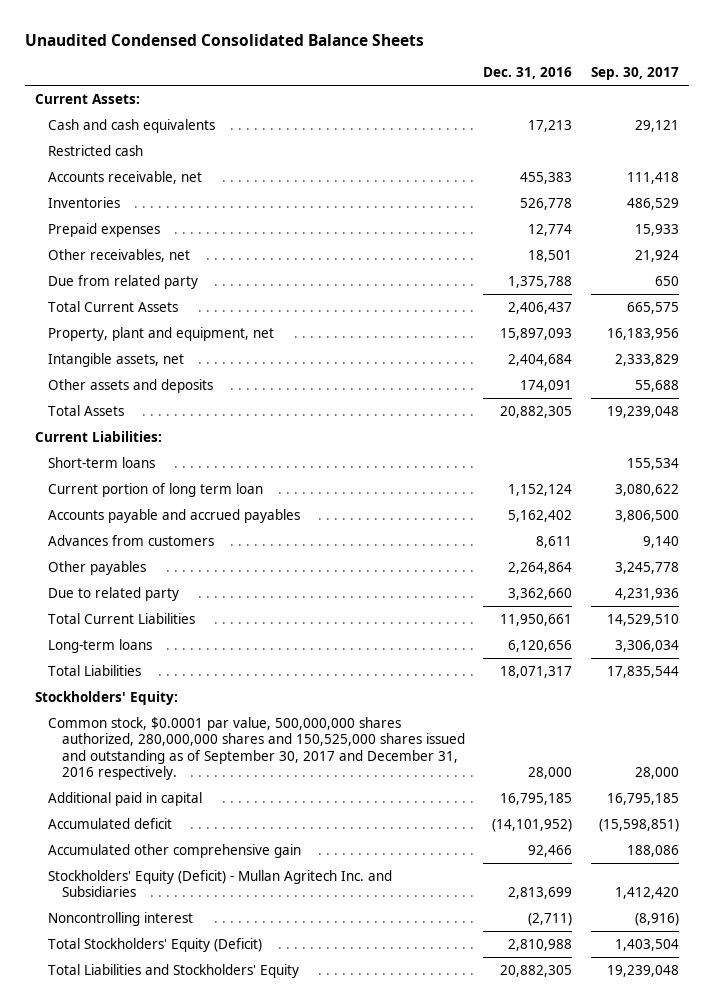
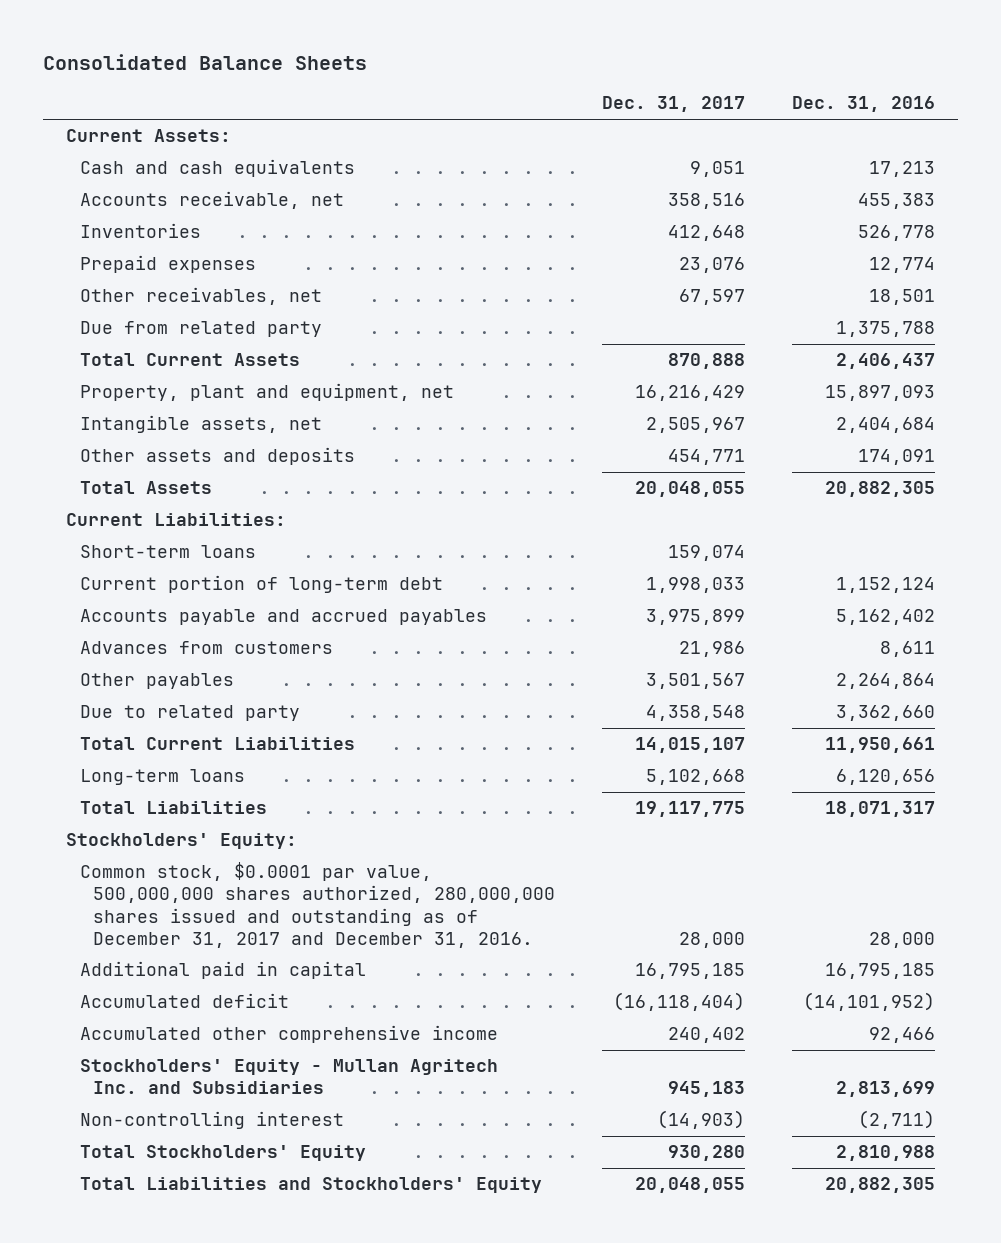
- Unaudited Condensed Consolidated Balance Sheets
+ Consolidated Balance Sheets
- | Dec. 31, 2016 | Sep. 30, 2017
+ | Dec. 31, 2017 | Dec. 31, 2016
- Restricted cash
- Current portion of long term loan | 1,152,124 | 3,080,622
+ Current portion of long-term debt | 1,998,033 | 1,152,124
- Common stock, $0.0001 par value, 500,000,000 shares authorized, 280,000,000 shares and 150,525,000 shares issued and outstanding as of September 30, 2017 and December 31, 2016 respectively. | 28,000 | 28,000
+ Common stock, $0.0001 par value, 500,000,000 shares authorized, 280,000,000 shares issued and outstanding as of December 31, 2017 and December 31, 2016. | 28,000 | 28,000
- Accumulated other comprehensive gain | 92,466 | 188,086
- Stockholders' Equity (Deficit) - Mullan Agritech Inc. and Subsidiaries | 2,813,699 | 1,412,420
- Noncontrolling interest | (2,711) | (8,916)
- Total Stockholders' Equity (Deficit) | 2,810,988 | 1,403,504
+ Accumulated other comprehensive income | 240,402 | 92,466
+ Stockholders' Equity - Mullan Agritech Inc. and Subsidiaries | 945,183 | 2,813,699
+ Non-controlling interest | (14,903) | (2,711)
+ Total Stockholders' Equity | 930,280 | 2,810,988

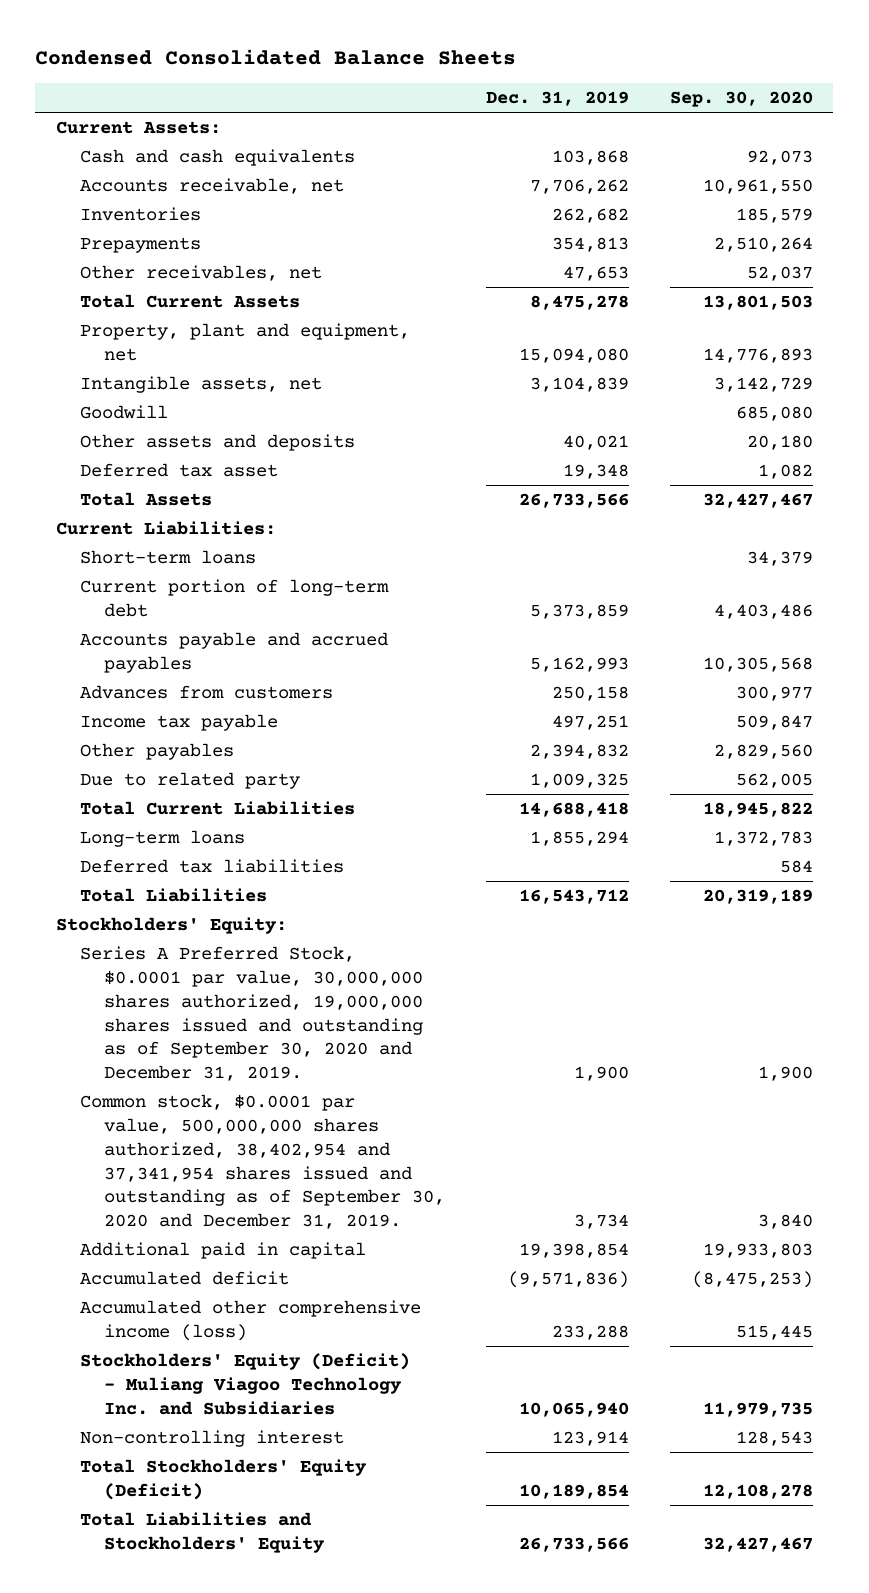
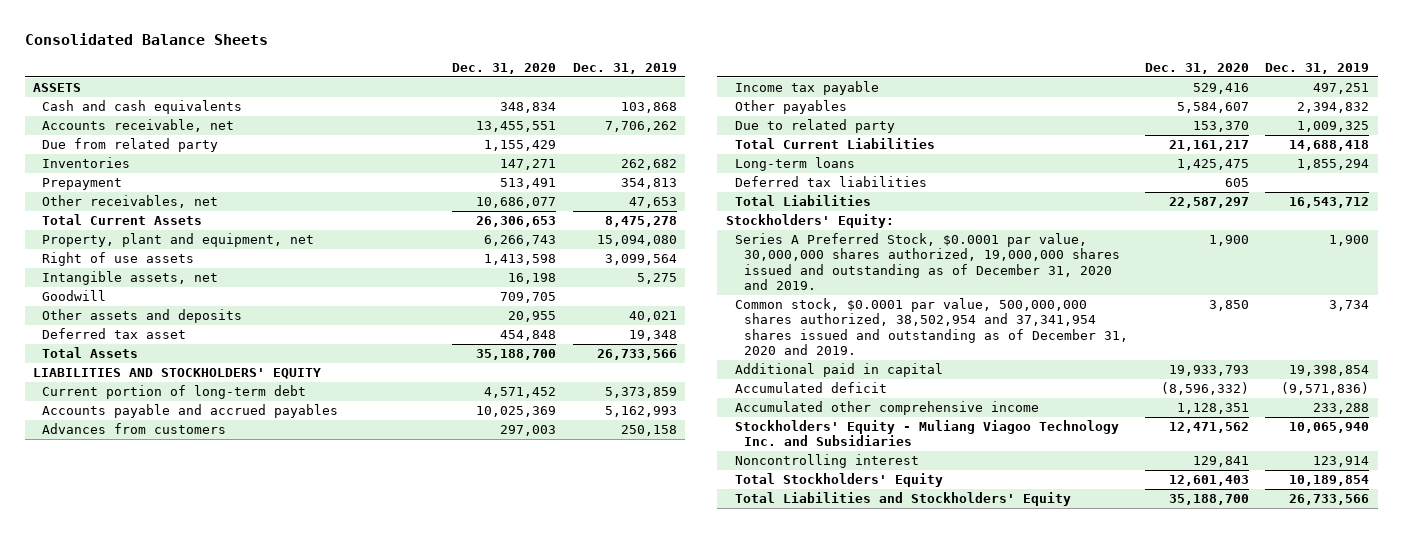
- Condensed Consolidated Balance Sheets
+ Consolidated Balance Sheets
- | Dec. 31, 2019 | Sep. 30, 2020
+ | Dec. 31, 2020 | Dec. 31, 2019
- Current Assets:
+ ASSETS
+ Due from related party | 1,155,429 |
- Prepayments | 354,813 | 2,510,264
+ Prepayment | 513,491 | 354,813
- Intangible assets, net | 3,104,839 | 3,142,729
+ Right of use assets | 1,413,598 | 3,099,564
+ Intangible assets, net | 16,198 | 5,275
- Current Liabilities:
- Short-term loans | | 34,379
+ LIABILITIES AND STOCKHOLDERS' EQUITY
- Series A Preferred Stock, $0.0001 par value, 30,000,000 shares authorized, 19,000,000 shares issued and outstanding as of September 30, 2020 and December 31, 2019. | 1,900 | 1,900
- Common stock, $0.0001 par value, 500,000,000 shares authorized, 38,402,954 and 37,341,954 shares issued and outstanding as of September 30, 2020 and December 31, 2019. | 3,734 | 3,840
+ Series A Preferred Stock, $0.0001 par value, 30,000,000 shares authorized, 19,000,000 shares issued and outstanding as of December 31, 2020 and 2019. | 1,900 | 1,900
+ Common stock, $0.0001 par value, 500,000,000 shares authorized, 38,502,954 and 37,341,954 shares issued and outstanding as of December 31, 2020 and 2019. | 3,850 | 3,734
- Accumulated other comprehensive income (loss) | 233,288 | 515,445
- Stockholders' Equity (Deficit) - Muliang Viagoo Technology Inc. and Subsidiaries | 10,065,940 | 11,979,735
- Non-controlling interest | 123,914 | 128,543
- Total Stockholders' Equity (Deficit) | 10,189,854 | 12,108,278
+ Accumulated other comprehensive income | 1,128,351 | 233,288
+ Stockholders' Equity - Muliang Viagoo Technology Inc. and Subsidiaries | 12,471,562 | 10,065,940
+ Noncontrolling interest | 129,841 | 123,914
+ Total Stockholders' Equity | 12,601,403 | 10,189,854

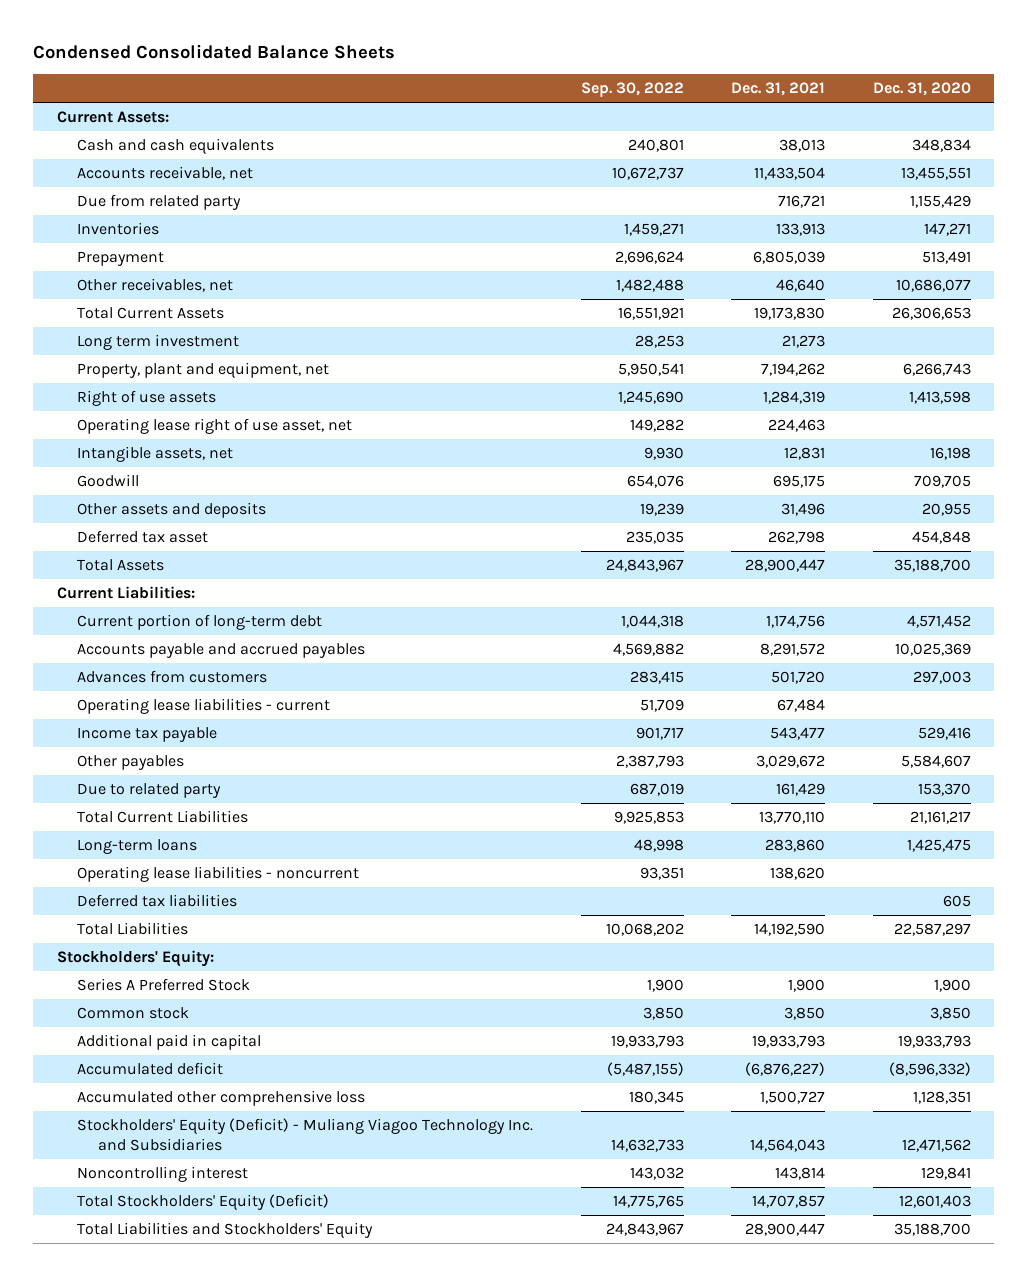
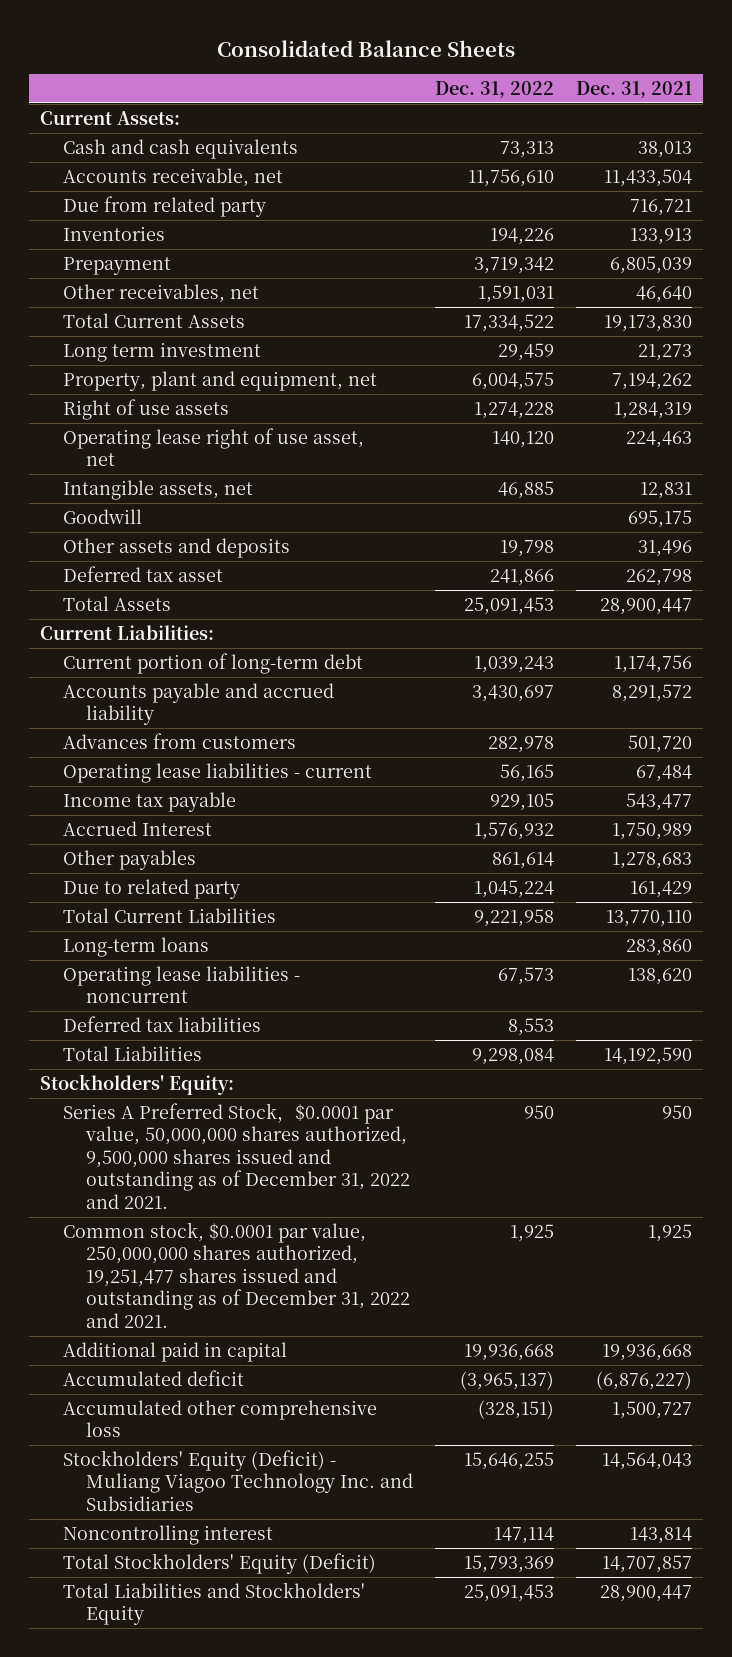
- Condensed Consolidated Balance Sheets
+ Consolidated Balance Sheets
- | Sep. 30, 2022 | Dec. 31, 2021 | Dec. 31, 2020
+ | Dec. 31, 2022 | Dec. 31, 2021
- Accounts payable and accrued payables | 4,569,882 | 8,291,572 | 10,025,369
+ Accounts payable and accrued liability | 3,430,697 | 8,291,572
- Other payables | 2,387,793 | 3,029,672 | 5,584,607
+ Accrued Interest | 1,576,932 | 1,750,989
+ Other payables | 861,614 | 1,278,683
- Series A Preferred Stock | 1,900 | 1,900 | 1,900
- Common stock | 3,850 | 3,850 | 3,850
- Additional paid in capital | 19,933,793 | 19,933,793 | 19,933,793
+ Series A Preferred Stock，$0.0001 par value, 50,000,000 shares authorized, 9,500,000 shares issued and outstanding as of December 31, 2022 and 2021. | 950 | 950
+ Common stock, $0.0001 par value, 250,000,000 shares authorized, 19,251,477 shares issued and outstanding as of December 31, 2022 and 2021. | 1,925 | 1,925
+ Additional paid in capital | 19,936,668 | 19,936,668

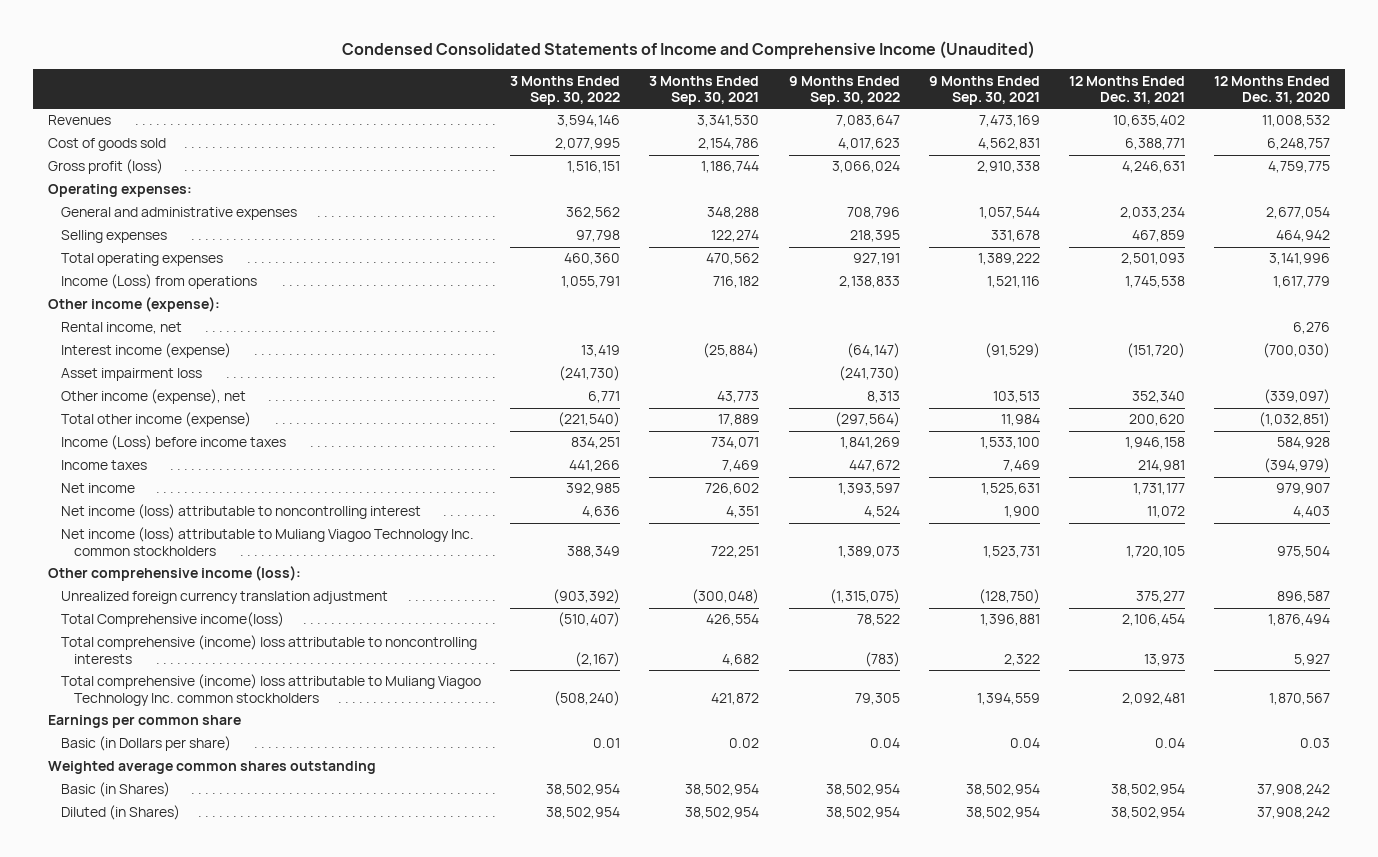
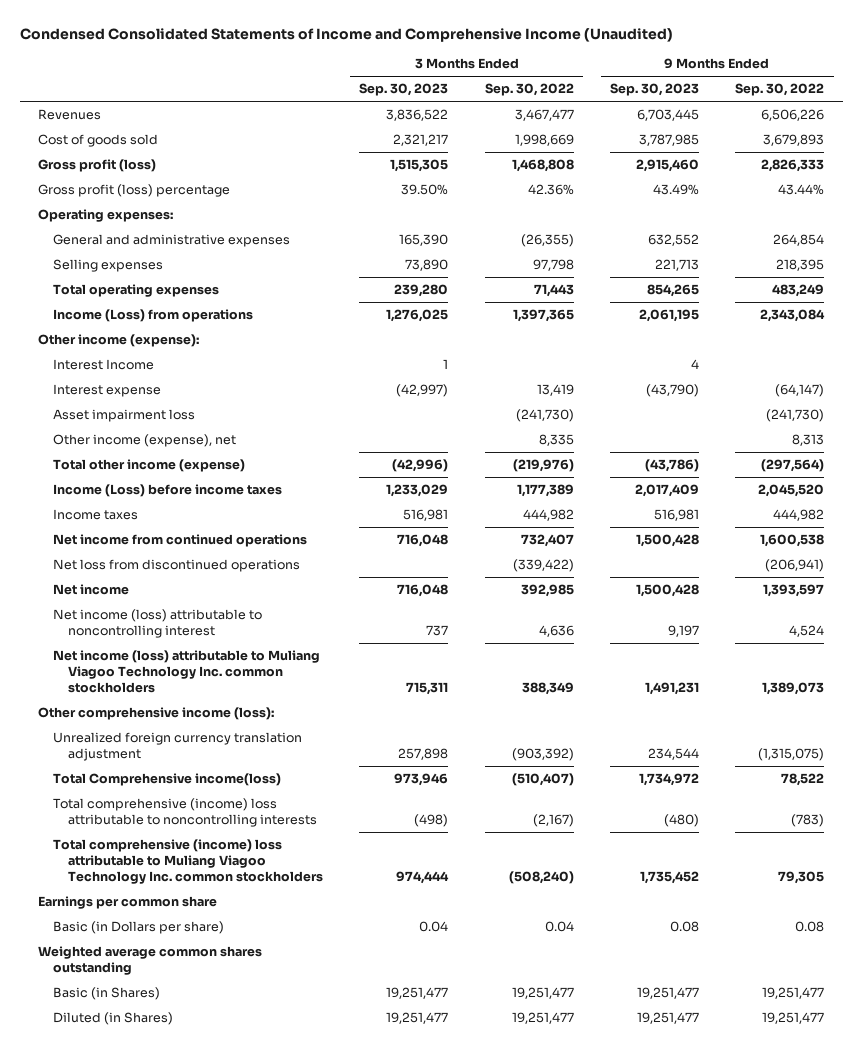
- | 3 Months Ended Sep. 30, 2022 | 3 Months Ended Sep. 30, 2021 | 9 Months Ended Sep. 30, 2022 | 9 Months Ended Sep. 30, 2021 | 12 Months Ended Dec. 31, 2021 | 12 Months Ended Dec. 31, 2020
+ | 3 Months Ended Sep. 30, 2023 | 3 Months Ended Sep. 30, 2022 | 9 Months Ended Sep. 30, 2023 | 9 Months Ended Sep. 30, 2022
- Revenues | 3,594,146 | 3,341,530 | 7,083,647 | 7,473,169 | 10,635,402 | 11,008,532
- Cost of goods sold | 2,077,995 | 2,154,786 | 4,017,623 | 4,562,831 | 6,388,771 | 6,248,757
- Gross profit (loss) | 1,516,151 | 1,186,744 | 3,066,024 | 2,910,338 | 4,246,631 | 4,759,775
+ Revenues | 3,836,522 | 3,467,477 | 6,703,445 | 6,506,226
+ Cost of goods sold | 2,321,217 | 1,998,669 | 3,787,985 | 3,679,893
+ Gross profit (loss) | 1,515,305 | 1,468,808 | 2,915,460 | 2,826,333
+ Gross profit (loss) percentage | 39.50% | 42.36% | 43.49% | 43.44%
- General and administrative expenses | 362,562 | 348,288 | 708,796 | 1,057,544 | 2,033,234 | 2,677,054
+ General and administrative expenses | 165,390 | (26,355) | 632,552 | 264,854
- Total operating expenses | 460,360 | 470,562 | 927,191 | 1,389,222 | 2,501,093 | 3,141,996
- Income (Loss) from operations | 1,055,791 | 716,182 | 2,138,833 | 1,521,116 | 1,745,538 | 1,617,779
+ Total operating expenses | 239,280 | 71,443 | 854,265 | 483,249
+ Income (Loss) from operations | 1,276,025 | 1,397,365 | 2,061,195 | 2,343,084
- Rental income, net | | | | | | 6,276
- Interest income (expense) | 13,419 | (25,884) | (64,147) | (91,529) | (151,720) | (700,030)
+ Interest Income | 1 | | 4 |
+ Interest expense | (42,997) | 13,419 | (43,790) | (64,147)
- Other income (expense), net | 6,771 | 43,773 | 8,313 | 103,513 | 352,340 | (339,097)
- Total other income (expense) | (221,540) | 17,889 | (297,564) | 11,984 | 200,620 | (1,032,851)
- Income (Loss) before income taxes | 834,251 | 734,071 | 1,841,269 | 1,533,100 | 1,946,158 | 584,928
- Income taxes | 441,266 | 7,469 | 447,672 | 7,469 | 214,981 | (394,979)
+ Other income (expense), net | | 8,335 | | 8,313
+ Total other income (expense) | (42,996) | (219,976) | (43,786) | (297,564)
+ Income (Loss) before income taxes | 1,233,029 | 1,177,389 | 2,017,409 | 2,045,520
+ Income taxes | 516,981 | 444,982 | 516,981 | 444,982
+ Net income from continued operations | 716,048 | 732,407 | 1,500,428 | 1,600,538
+ Net loss from discontinued operations | | (339,422) | | (206,941)
- Basic (in Dollars per share) | 0.01 | 0.02 | 0.04 | 0.04 | 0.04 | 0.03
+ Basic (in Dollars per share) | 0.04 | 0.04 | 0.08 | 0.08
- Basic (in Shares) | 38,502,954 | 38,502,954 | 38,502,954 | 38,502,954 | 38,502,954 | 37,908,242
- Diluted (in Shares) | 38,502,954 | 38,502,954 | 38,502,954 | 38,502,954 | 38,502,954 | 37,908,242
+ Basic (in Shares) | 19,251,477 | 19,251,477 | 19,251,477 | 19,251,477
+ Diluted (in Shares) | 19,251,477 | 19,251,477 | 19,251,477 | 19,251,477

